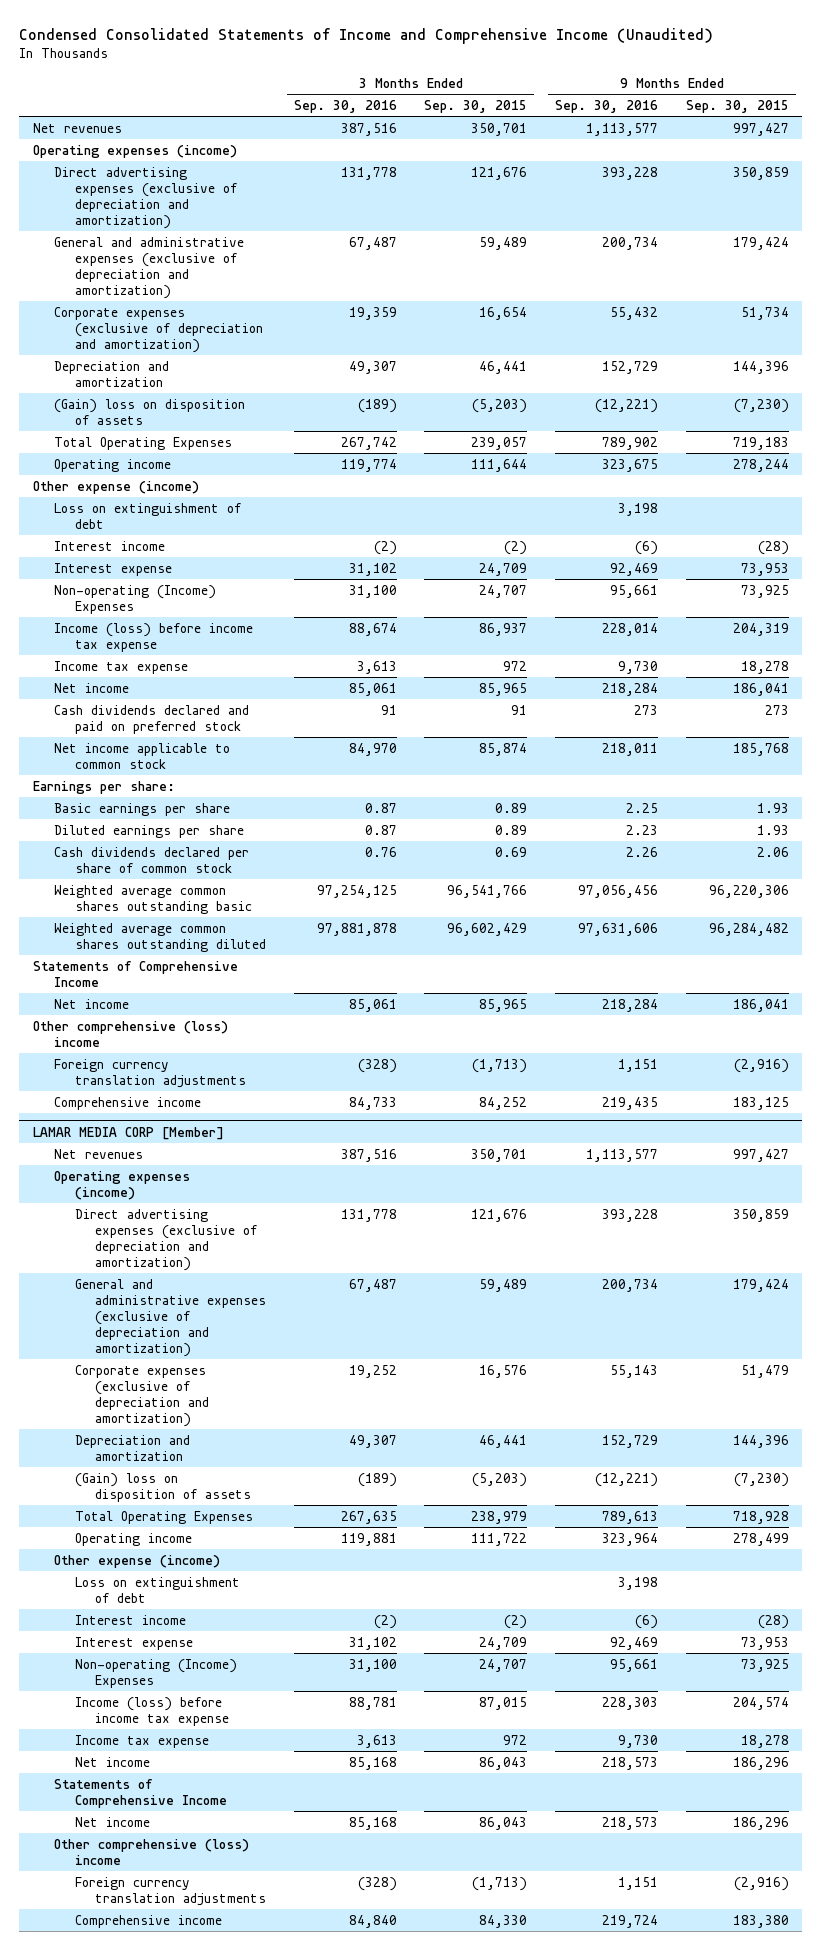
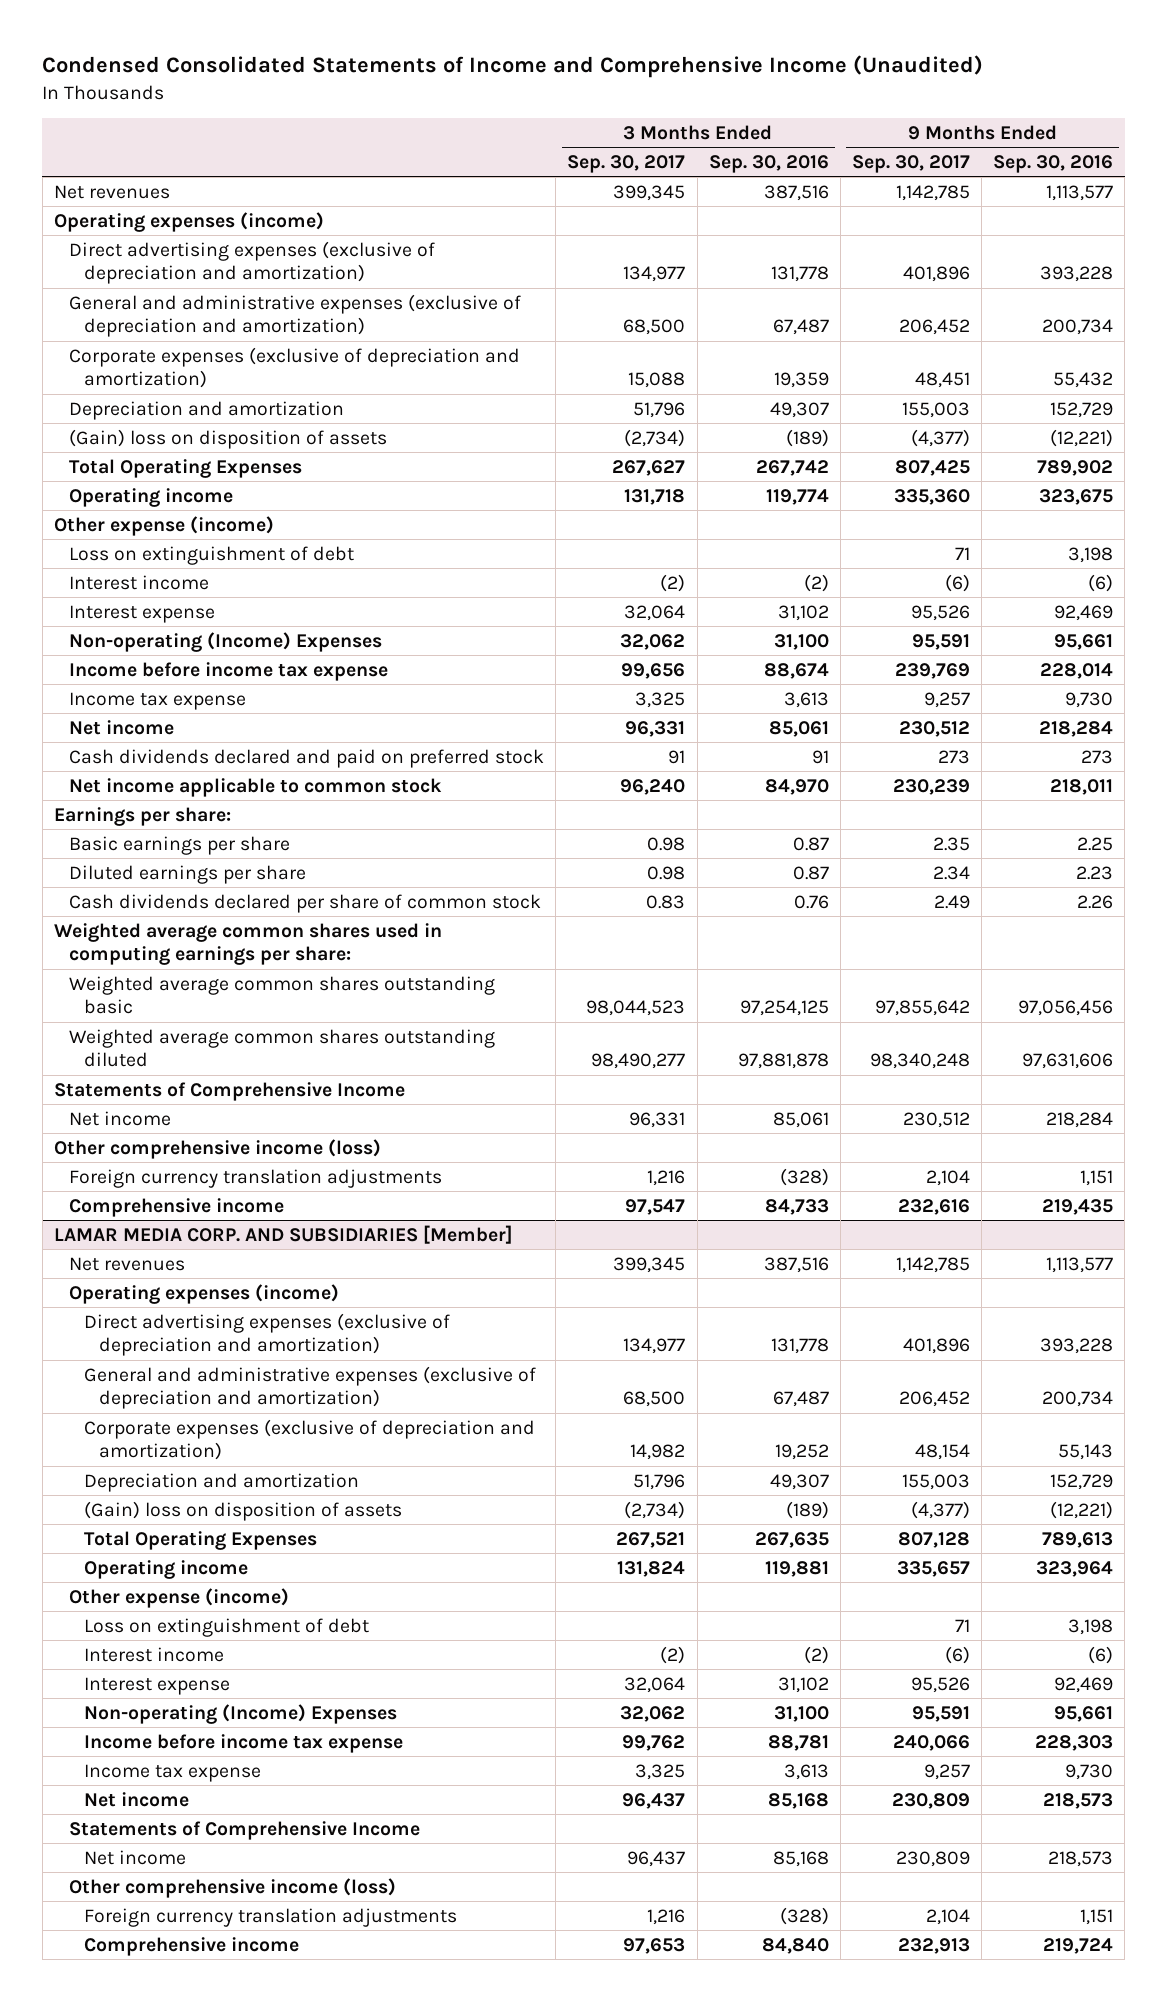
- | 3 Months Ended Sep. 30, 2016 | 3 Months Ended Sep. 30, 2015 | 9 Months Ended Sep. 30, 2016 | 9 Months Ended Sep. 30, 2015
+ | 3 Months Ended Sep. 30, 2017 | 3 Months Ended Sep. 30, 2016 | 9 Months Ended Sep. 30, 2017 | 9 Months Ended Sep. 30, 2016
- Income (loss) before income tax expense | 88,674 | 86,937 | 228,014 | 204,319
+ Income before income tax expense | 99,656 | 88,674 | 239,769 | 228,014
+ Weighted average common shares used in computing earnings per share:
- Other comprehensive (loss) income
+ Other comprehensive income (loss)
- LAMAR MEDIA CORP [Member]
+ LAMAR MEDIA CORP. AND SUBSIDIARIES [Member]
- Income (loss) before income tax expense | 88,781 | 87,015 | 228,303 | 204,574
+ Income before income tax expense | 99,762 | 88,781 | 240,066 | 228,303
- Other comprehensive (loss) income
+ Other comprehensive income (loss)

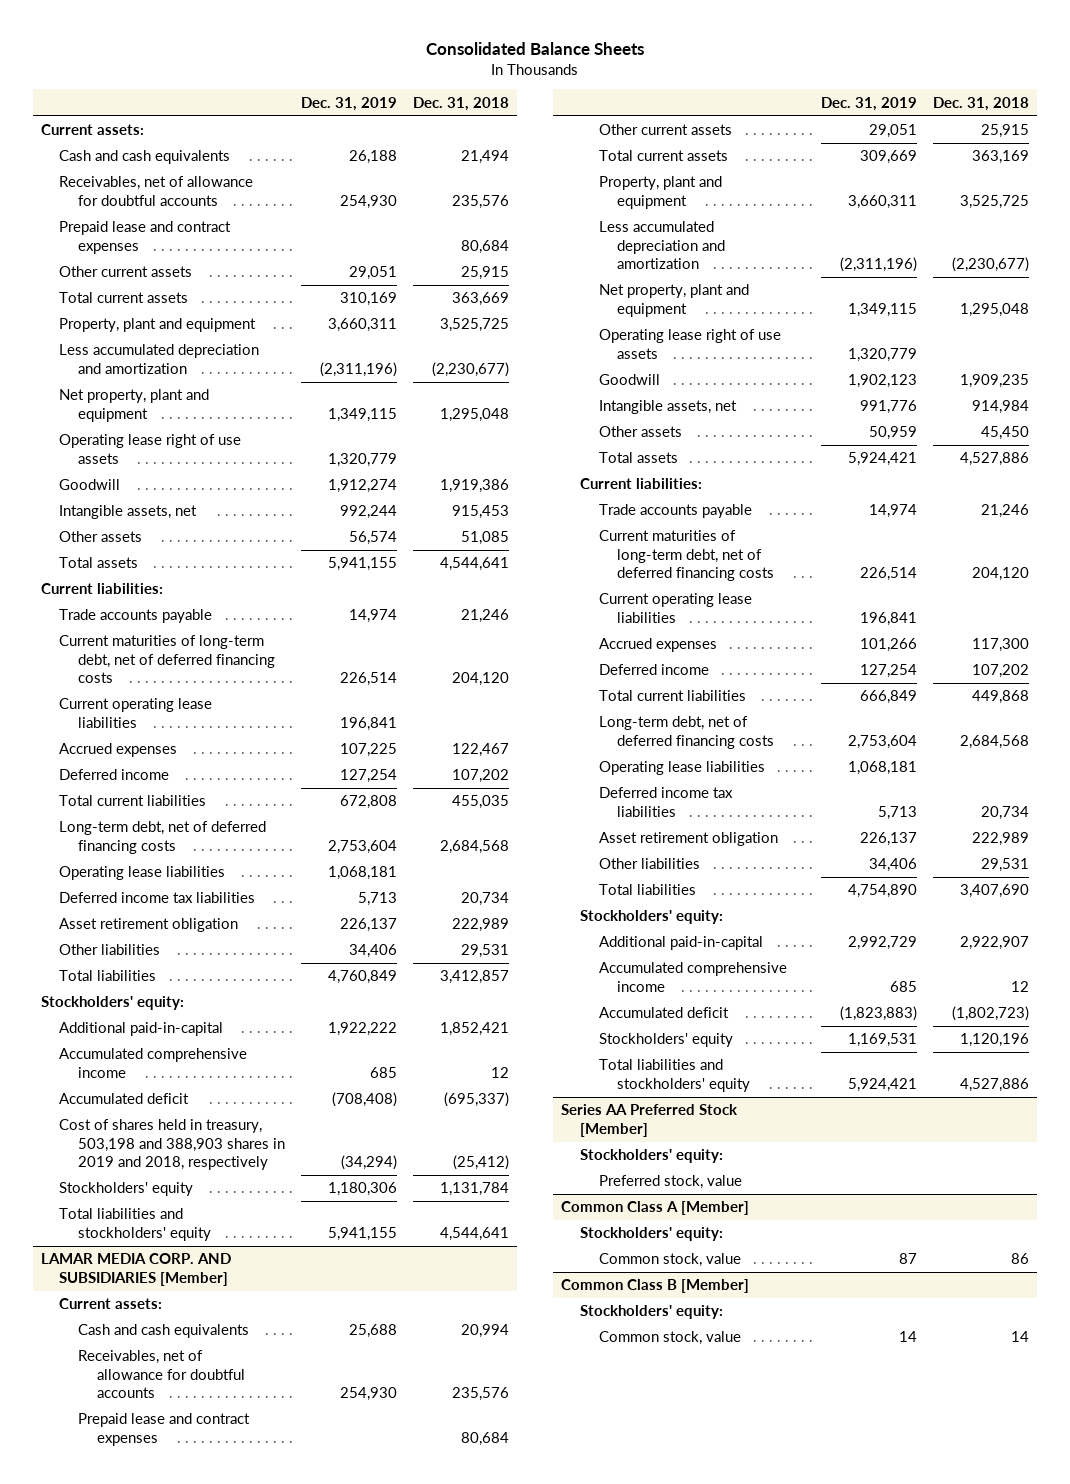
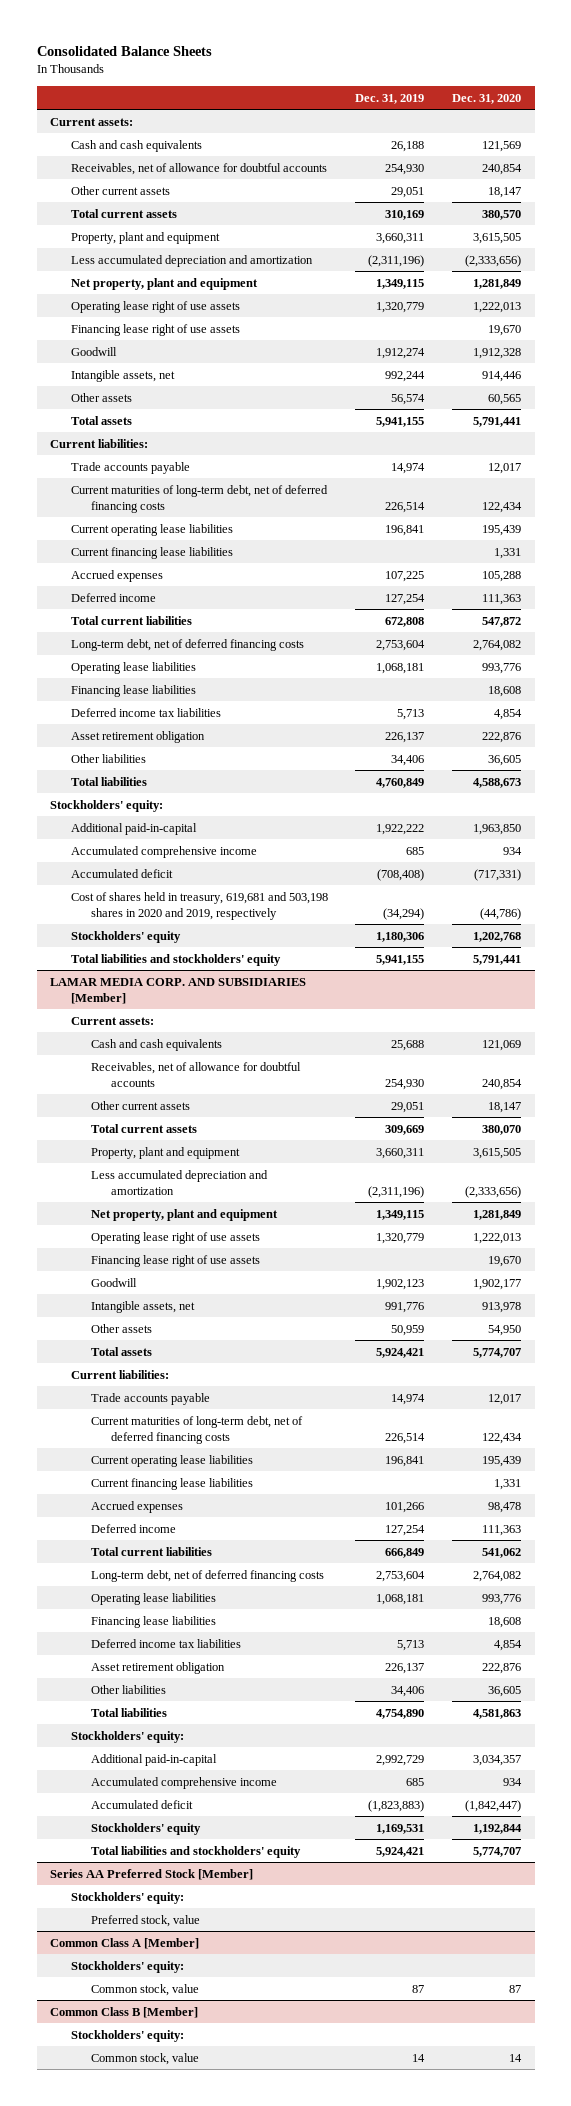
- | Dec. 31, 2019 | Dec. 31, 2018
+ | Dec. 31, 2019 | Dec. 31, 2020
- Prepaid lease and contract expenses | | 80,684
+ Financing lease right of use assets | | 19,670
+ Current financing lease liabilities | | 1,331
+ Financing lease liabilities | | 18,608
- Cost of shares held in treasury, 503,198 and 388,903 shares in 2019 and 2018, respectively | (34,294) | (25,412)
+ Cost of shares held in treasury, 619,681 and 503,198 shares in 2020 and 2019, respectively | (34,294) | (44,786)
@ LAMAR MEDIA CORP. AND SUBSIDIARIES [Member]
- Prepaid lease and contract expenses | | 80,684
+ Financing lease right of use assets | | 19,670
+ Current financing lease liabilities | | 1,331
+ Financing lease liabilities | | 18,608

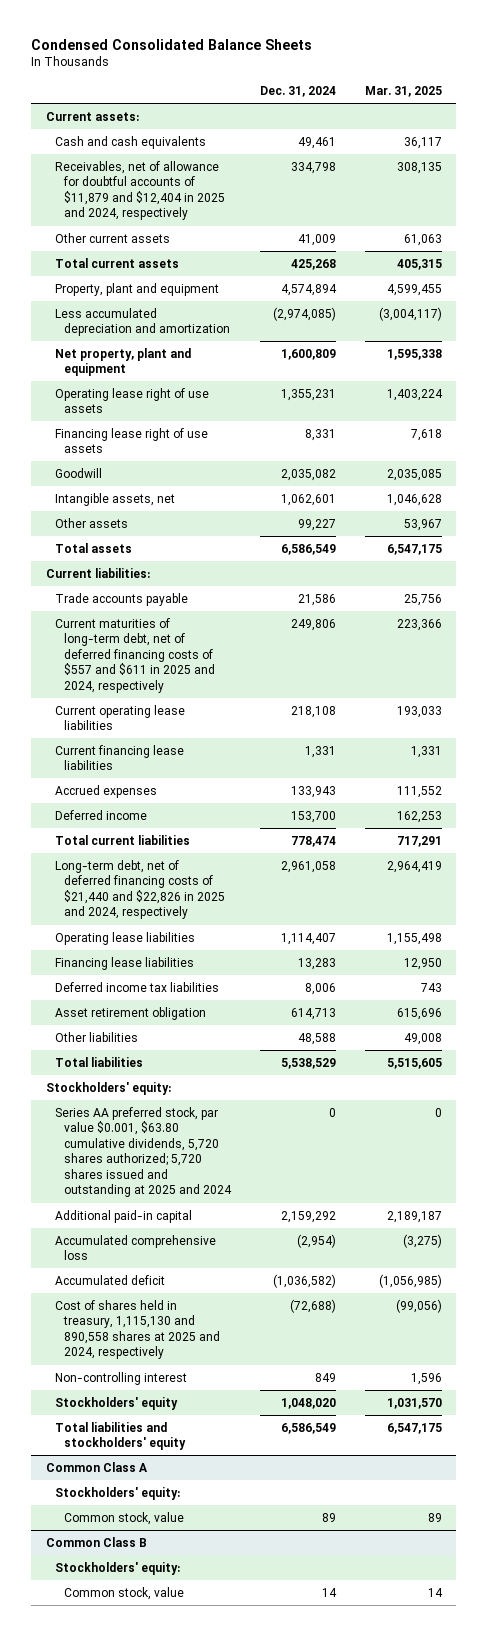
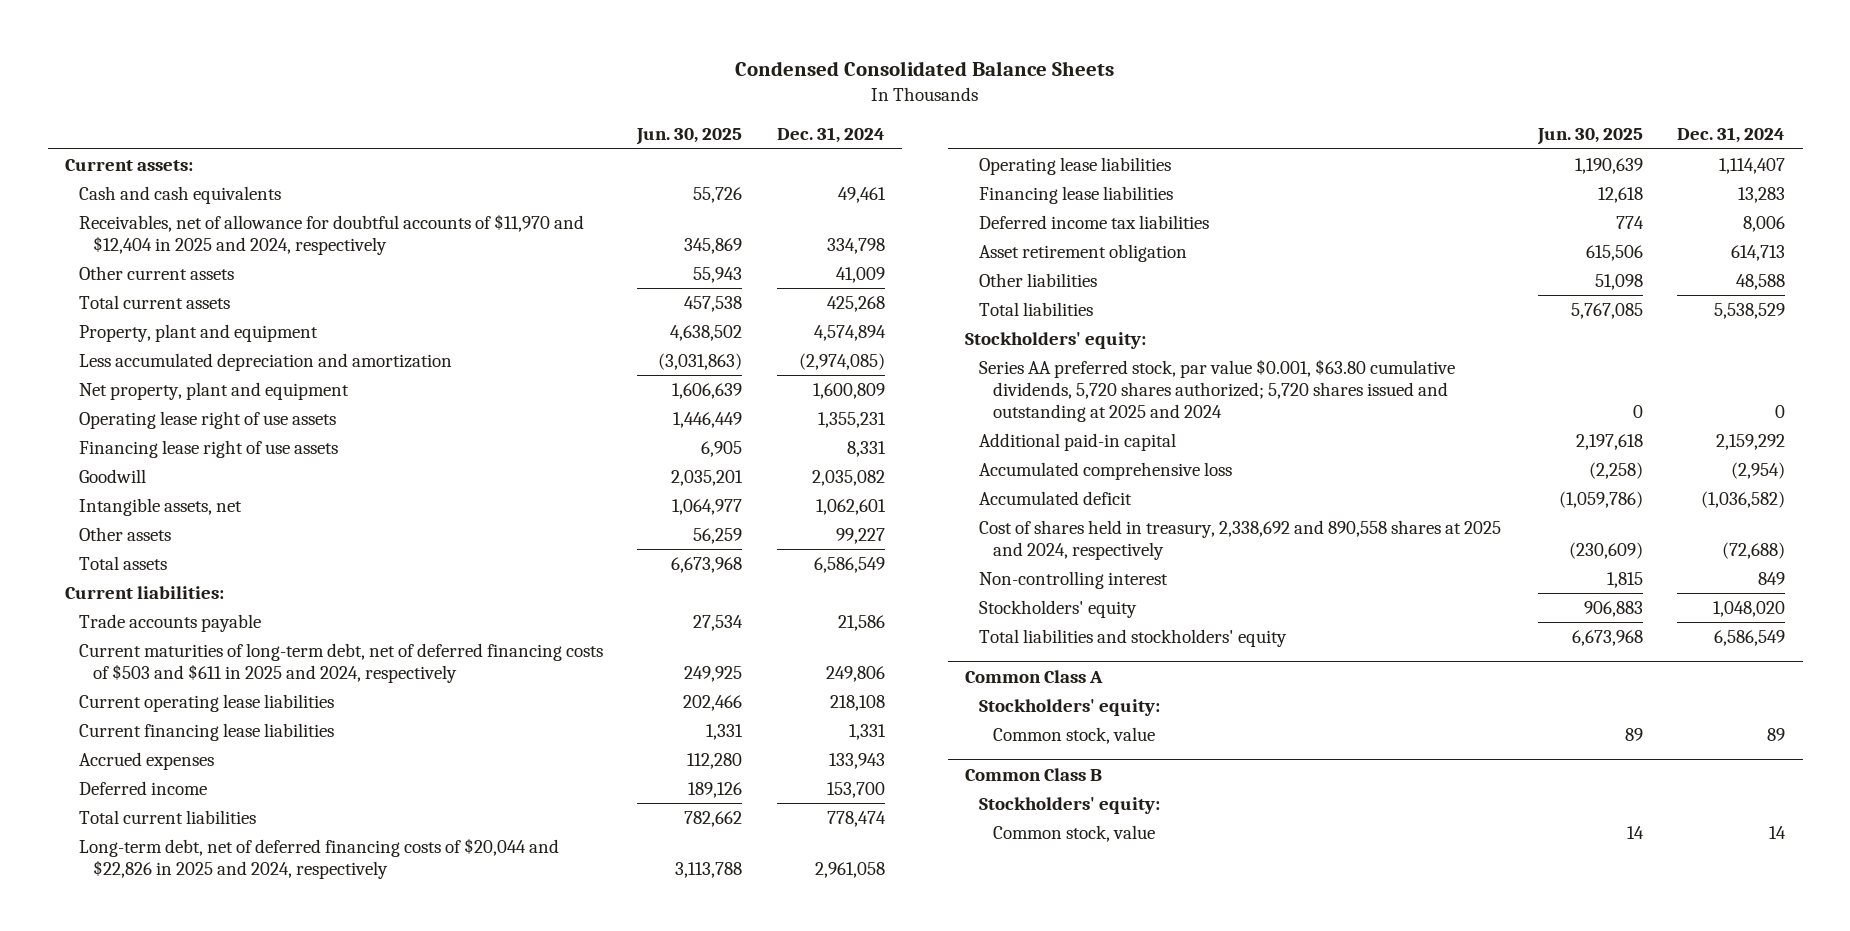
- | Dec. 31, 2024 | Mar. 31, 2025
+ | Jun. 30, 2025 | Dec. 31, 2024
- Receivables, net of allowance for doubtful accounts of $11,879 and $12,404 in 2025 and 2024, respectively | 334,798 | 308,135
+ Receivables, net of allowance for doubtful accounts of $11,970 and $12,404 in 2025 and 2024, respectively | 345,869 | 334,798
- Current maturities of long-term debt, net of deferred financing costs of $557 and $611 in 2025 and 2024, respectively | 249,806 | 223,366
+ Current maturities of long-term debt, net of deferred financing costs of $503 and $611 in 2025 and 2024, respectively | 249,925 | 249,806
- Long-term debt, net of deferred financing costs of $21,440 and $22,826 in 2025 and 2024, respectively | 2,961,058 | 2,964,419
+ Long-term debt, net of deferred financing costs of $20,044 and $22,826 in 2025 and 2024, respectively | 3,113,788 | 2,961,058
- Cost of shares held in treasury, 1,115,130 and 890,558 shares at 2025 and 2024, respectively | (72,688) | (99,056)
+ Cost of shares held in treasury, 2,338,692 and 890,558 shares at 2025 and 2024, respectively | (230,609) | (72,688)

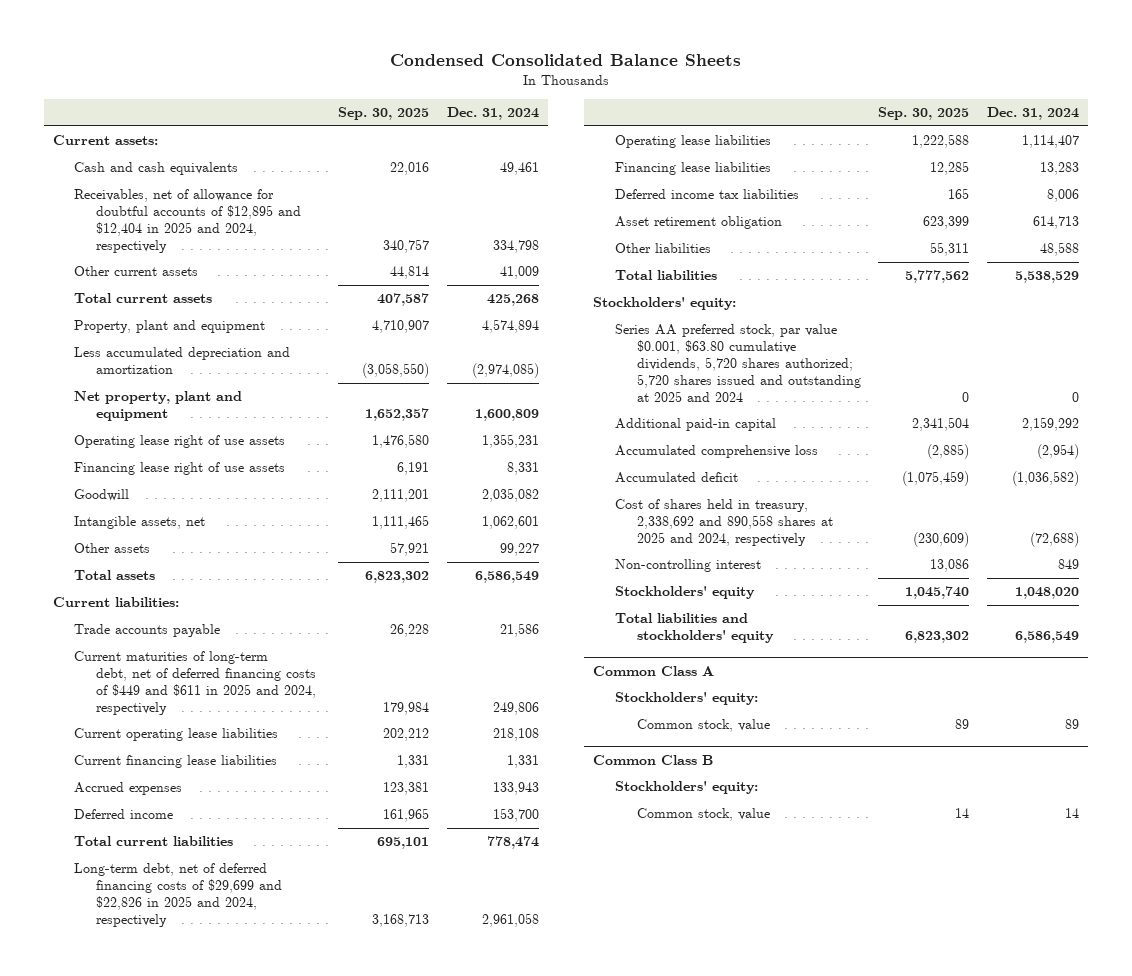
- | Jun. 30, 2025 | Dec. 31, 2024
+ | Sep. 30, 2025 | Dec. 31, 2024
- Receivables, net of allowance for doubtful accounts of $11,970 and $12,404 in 2025 and 2024, respectively | 345,869 | 334,798
+ Receivables, net of allowance for doubtful accounts of $12,895 and $12,404 in 2025 and 2024, respectively | 340,757 | 334,798
- Current maturities of long-term debt, net of deferred financing costs of $503 and $611 in 2025 and 2024, respectively | 249,925 | 249,806
+ Current maturities of long-term debt, net of deferred financing costs of $449 and $611 in 2025 and 2024, respectively | 179,984 | 249,806
- Long-term debt, net of deferred financing costs of $20,044 and $22,826 in 2025 and 2024, respectively | 3,113,788 | 2,961,058
+ Long-term debt, net of deferred financing costs of $29,699 and $22,826 in 2025 and 2024, respectively | 3,168,713 | 2,961,058

